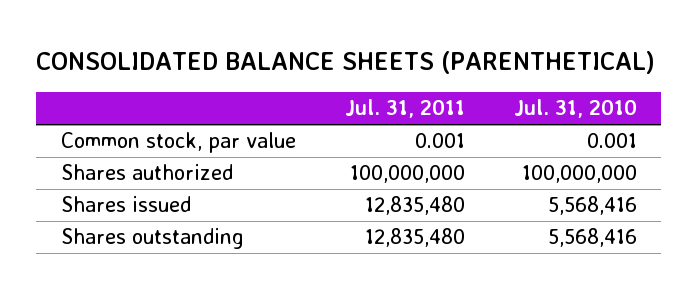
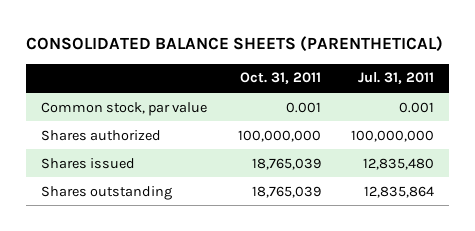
- | Jul. 31, 2011 | Jul. 31, 2010
+ | Oct. 31, 2011 | Jul. 31, 2011
- Shares outstanding | 12,835,480 | 5,568,416
+ Shares outstanding | 18,765,039 | 12,835,864

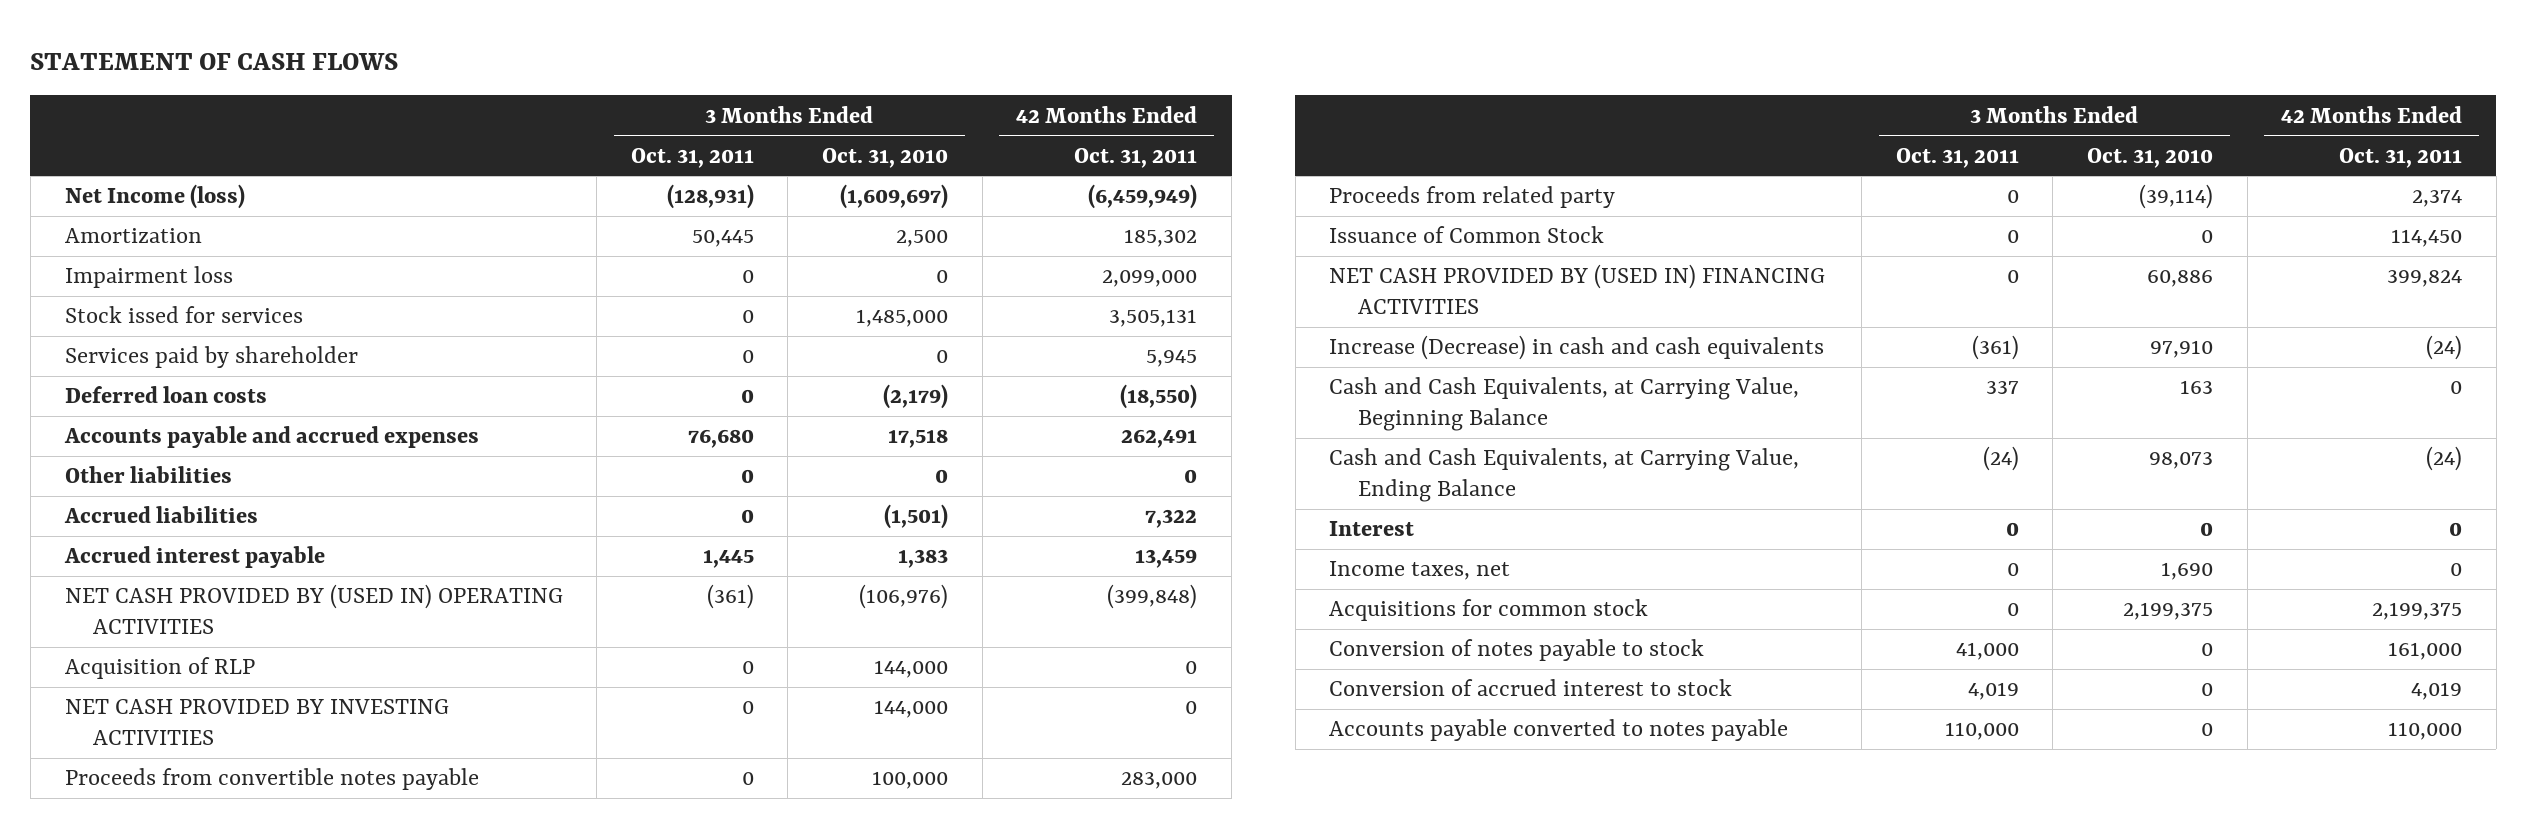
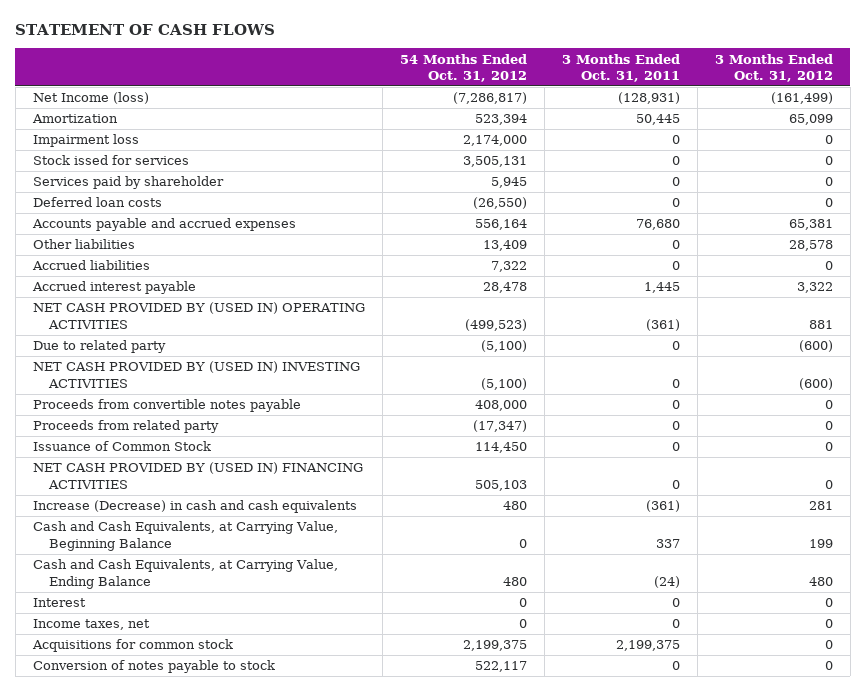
- | 3 Months Ended Oct. 31, 2011 | 3 Months Ended Oct. 31, 2010 | 42 Months Ended Oct. 31, 2011
+ | 54 Months Ended Oct. 31, 2012 | 3 Months Ended Oct. 31, 2011 | 3 Months Ended Oct. 31, 2012
- Acquisition of RLP | 0 | 144,000 | 0
- NET CASH PROVIDED BY INVESTING ACTIVITIES | 0 | 144,000 | 0
+ Due to related party | (5,100) | 0 | (600)
+ NET CASH PROVIDED BY (USED IN) INVESTING ACTIVITIES | (5,100) | 0 | (600)
- Acquisitions for common stock | 0 | 2,199,375 | 2,199,375
- Conversion of notes payable to stock | 41,000 | 0 | 161,000
- Conversion of accrued interest to stock | 4,019 | 0 | 4,019
- Accounts payable converted to notes payable | 110,000 | 0 | 110,000
+ Acquisitions for common stock | 2,199,375 | 2,199,375 | 0
+ Conversion of notes payable to stock | 522,117 | 0 | 0

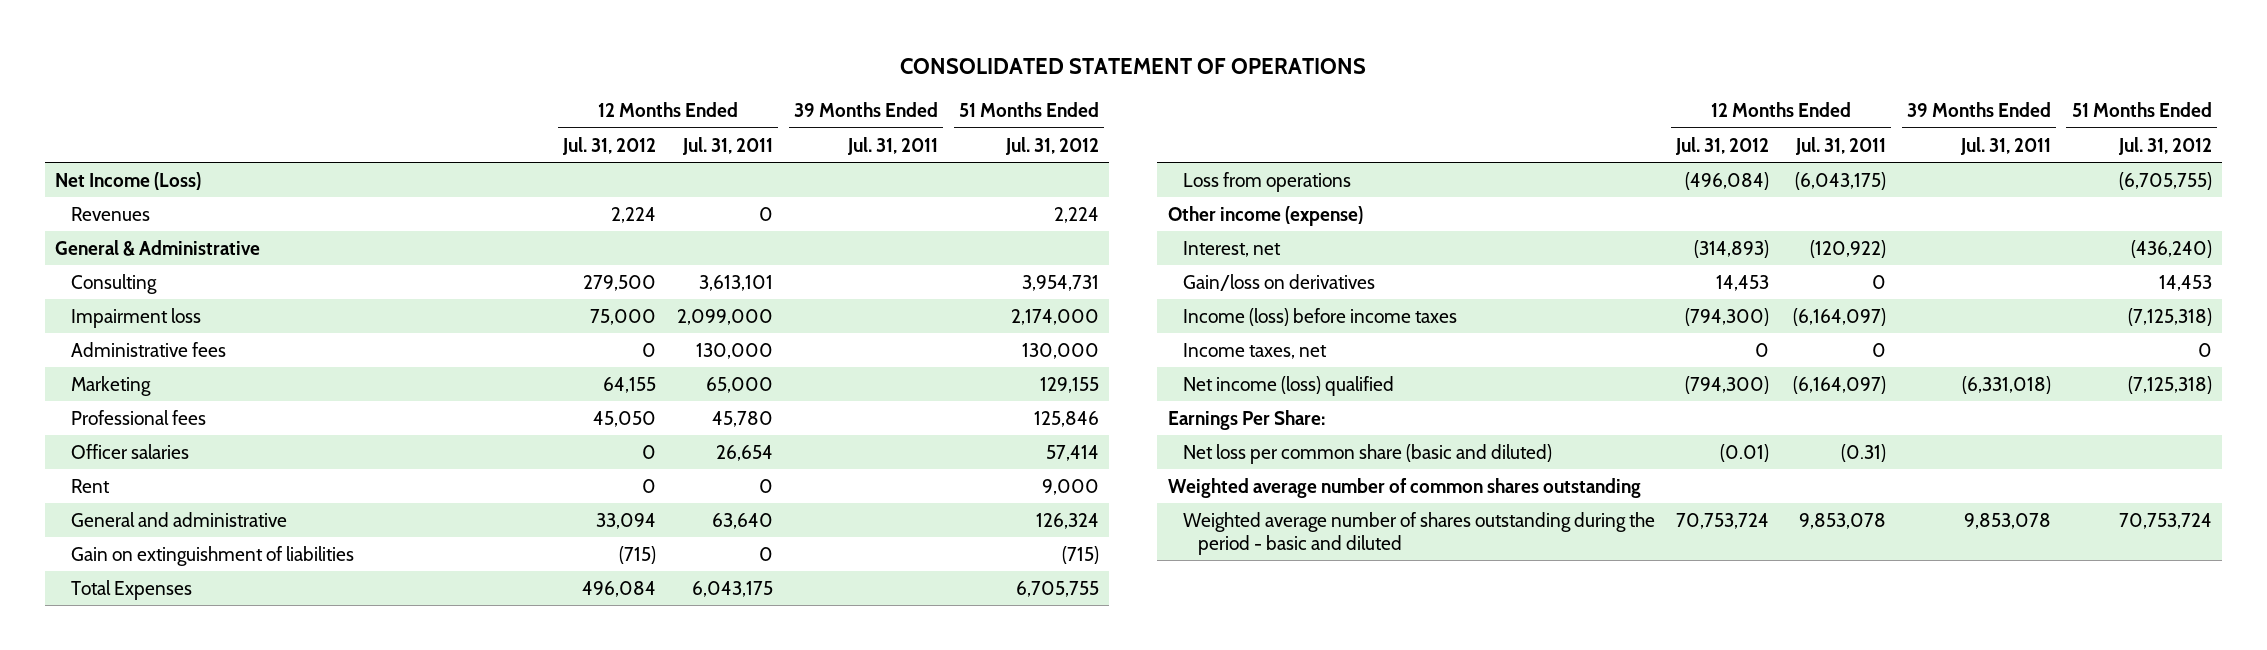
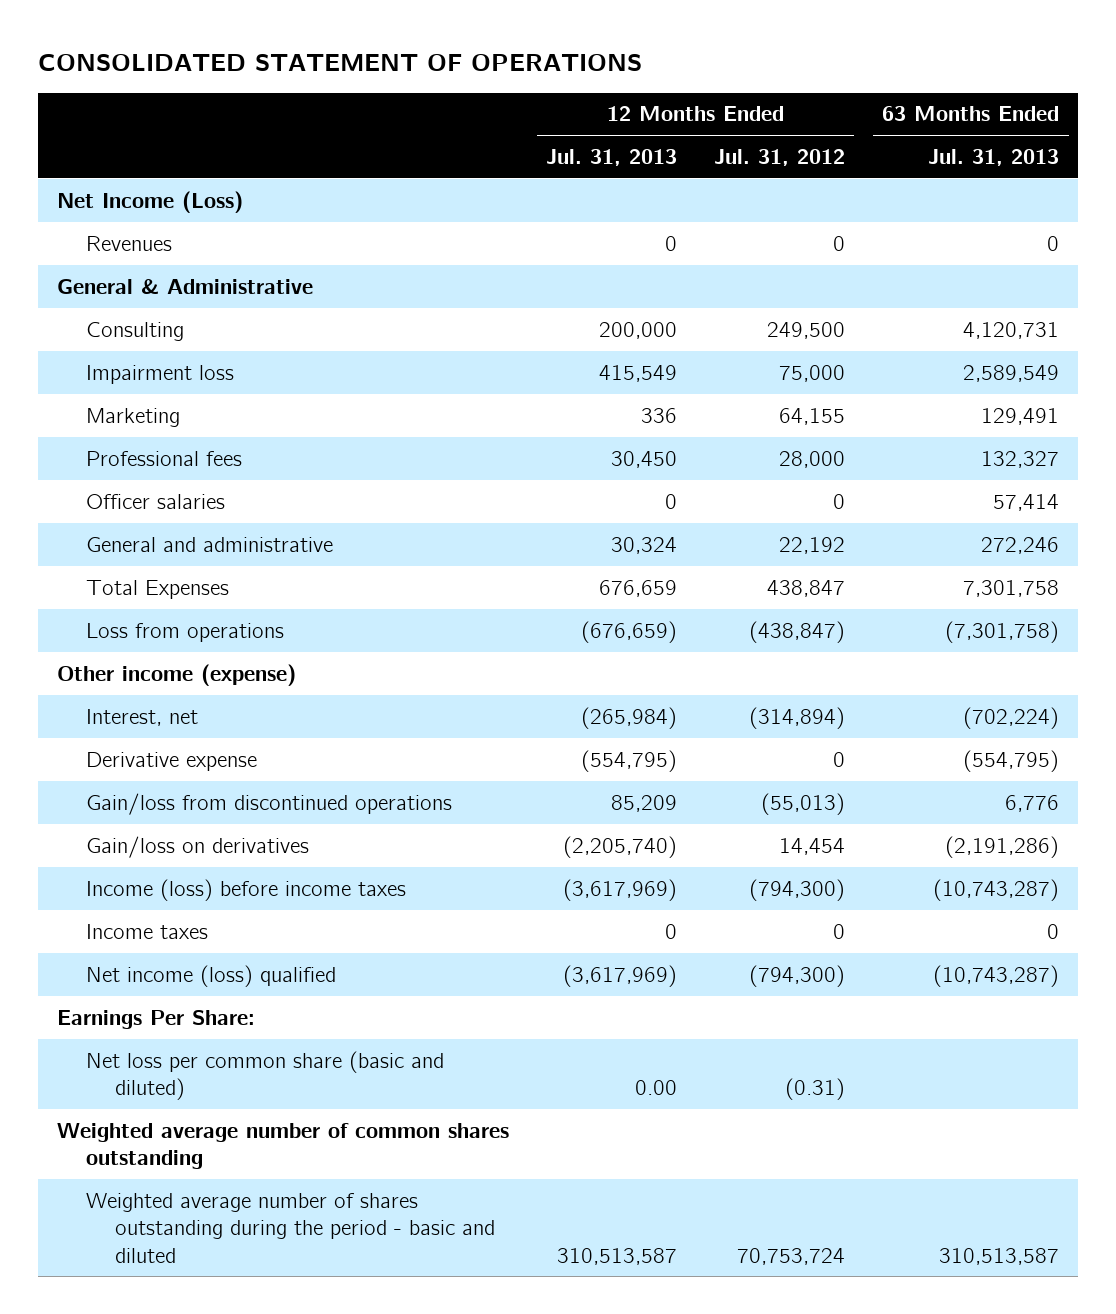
- | 12 Months Ended Jul. 31, 2012 | 12 Months Ended Jul. 31, 2011 | 39 Months Ended Jul. 31, 2011 | 51 Months Ended Jul. 31, 2012
+ | 12 Months Ended Jul. 31, 2013 | 12 Months Ended Jul. 31, 2012 | 63 Months Ended Jul. 31, 2013
- Revenues | 2,224 | 0 | | 2,224
+ Revenues | 0 | 0 | 0
- Consulting | 279,500 | 3,613,101 | | 3,954,731
+ Consulting | 200,000 | 249,500 | 4,120,731
- Administrative fees | 0 | 130,000 | | 130,000
- Professional fees | 45,050 | 45,780 | | 125,846
+ Professional fees | 30,450 | 28,000 | 132,327
- Rent | 0 | 0 | | 9,000
- General and administrative | 33,094 | 63,640 | | 126,324
- Gain on extinguishment of liabilities | (715) | 0 | | (715)
- Total Expenses | 496,084 | 6,043,175 | | 6,705,755
- Loss from operations | (496,084) | (6,043,175) | | (6,705,755)
+ General and administrative | 30,324 | 22,192 | 272,246
+ Total Expenses | 676,659 | 438,847 | 7,301,758
+ Loss from operations | (676,659) | (438,847) | (7,301,758)
- Interest, net | (314,893) | (120,922) | | (436,240)
- Gain/loss on derivatives | 14,453 | 0 | | 14,453
+ Interest, net | (265,984) | (314,894) | (702,224)
+ Derivative expense | (554,795) | 0 | (554,795)
+ Gain/loss from discontinued operations | 85,209 | (55,013) | 6,776
+ Gain/loss on derivatives | (2,205,740) | 14,454 | (2,191,286)
- Income taxes, net | 0 | 0 | | 0
+ Income taxes | 0 | 0 | 0
- Net loss per common share (basic and diluted) | (0.01) | (0.31) | |
+ Net loss per common share (basic and diluted) | 0.00 | (0.31) |

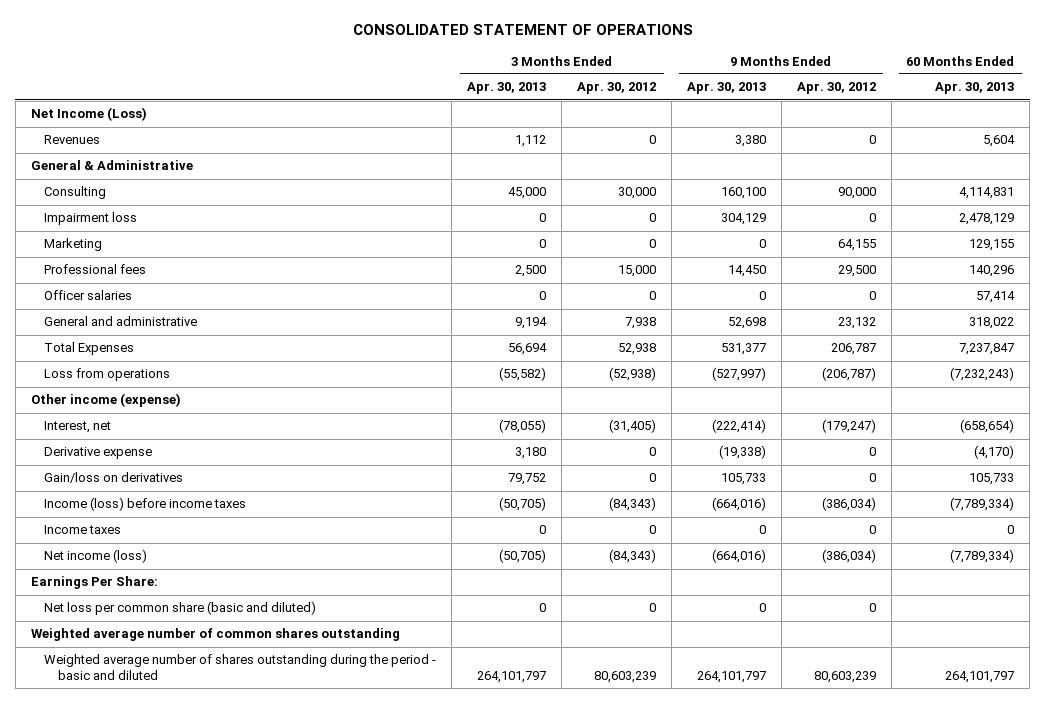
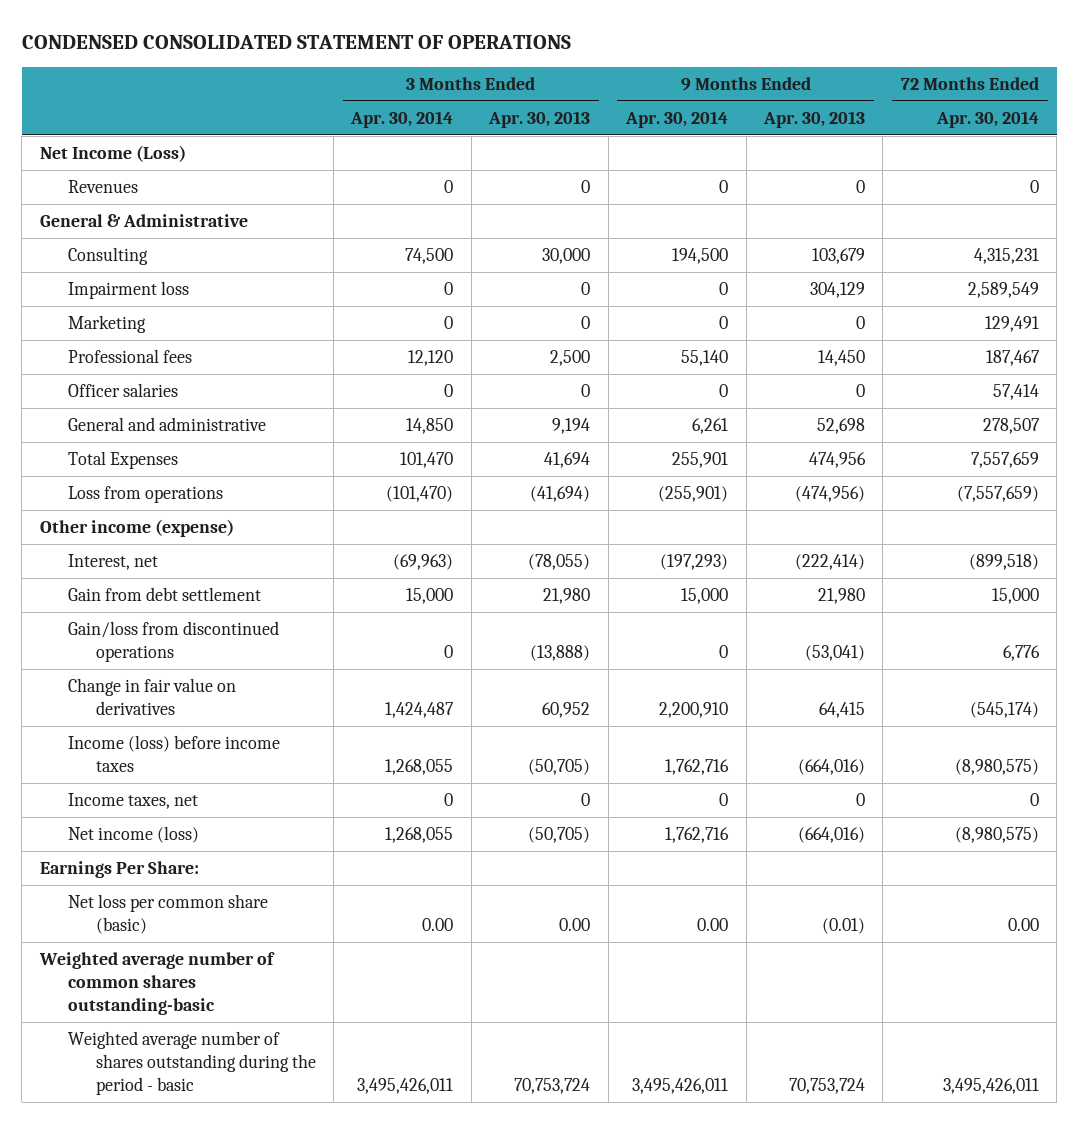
- CONSOLIDATED STATEMENT OF OPERATIONS
+ CONDENSED CONSOLIDATED STATEMENT OF OPERATIONS
- | 3 Months Ended Apr. 30, 2013 | 3 Months Ended Apr. 30, 2012 | 9 Months Ended Apr. 30, 2013 | 9 Months Ended Apr. 30, 2012 | 60 Months Ended Apr. 30, 2013
+ | 3 Months Ended Apr. 30, 2014 | 3 Months Ended Apr. 30, 2013 | 9 Months Ended Apr. 30, 2014 | 9 Months Ended Apr. 30, 2013 | 72 Months Ended Apr. 30, 2014
- Revenues | 1,112 | 0 | 3,380 | 0 | 5,604
+ Revenues | 0 | 0 | 0 | 0 | 0
- Consulting | 45,000 | 30,000 | 160,100 | 90,000 | 4,114,831
+ Consulting | 74,500 | 30,000 | 194,500 | 103,679 | 4,315,231
- Total Expenses | 56,694 | 52,938 | 531,377 | 206,787 | 7,237,847
- Loss from operations | (55,582) | (52,938) | (527,997) | (206,787) | (7,232,243)
+ Total Expenses | 101,470 | 41,694 | 255,901 | 474,956 | 7,557,659
+ Loss from operations | (101,470) | (41,694) | (255,901) | (474,956) | (7,557,659)
- Derivative expense | 3,180 | 0 | (19,338) | 0 | (4,170)
- Gain/loss on derivatives | 79,752 | 0 | 105,733 | 0 | 105,733
+ Gain from debt settlement | 15,000 | 21,980 | 15,000 | 21,980 | 15,000
+ Gain/loss from discontinued operations | 0 | (13,888) | 0 | (53,041) | 6,776
+ Change in fair value on derivatives | 1,424,487 | 60,952 | 2,200,910 | 64,415 | (545,174)
- Income taxes | 0 | 0 | 0 | 0 | 0
+ Income taxes, net | 0 | 0 | 0 | 0 | 0
- Net loss per common share (basic and diluted) | 0 | 0 | 0 | 0 |
- Weighted average number of common shares outstanding
- Weighted average number of shares outstanding during the period - basic and diluted | 264,101,797 | 80,603,239 | 264,101,797 | 80,603,239 | 264,101,797
+ Net loss per common share (basic) | 0.00 | 0.00 | 0.00 | (0.01) | 0.00
+ Weighted average number of common shares outstanding-basic
+ Weighted average number of shares outstanding during the period - basic | 3,495,426,011 | 70,753,724 | 3,495,426,011 | 70,753,724 | 3,495,426,011

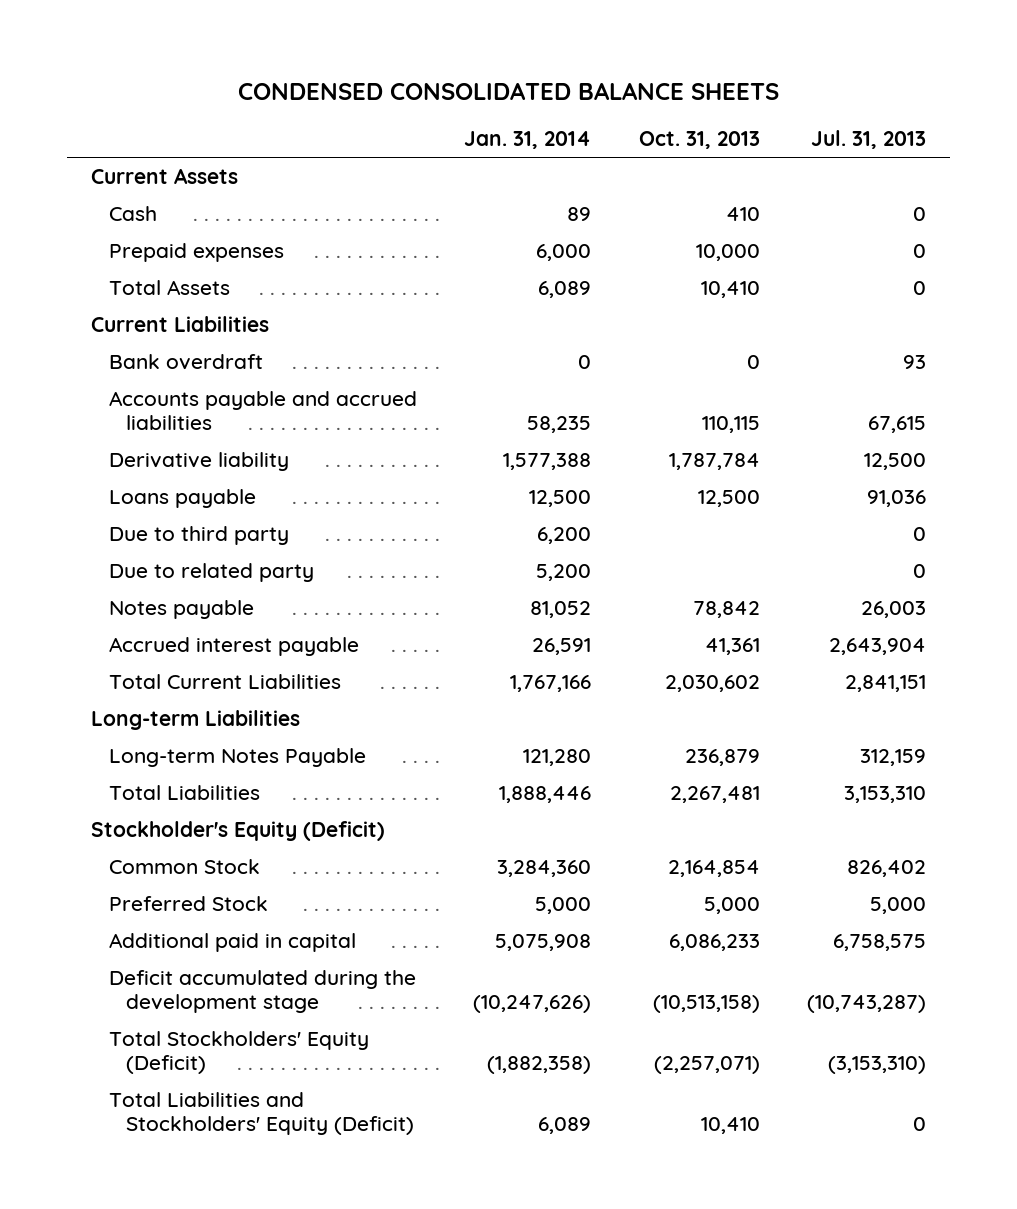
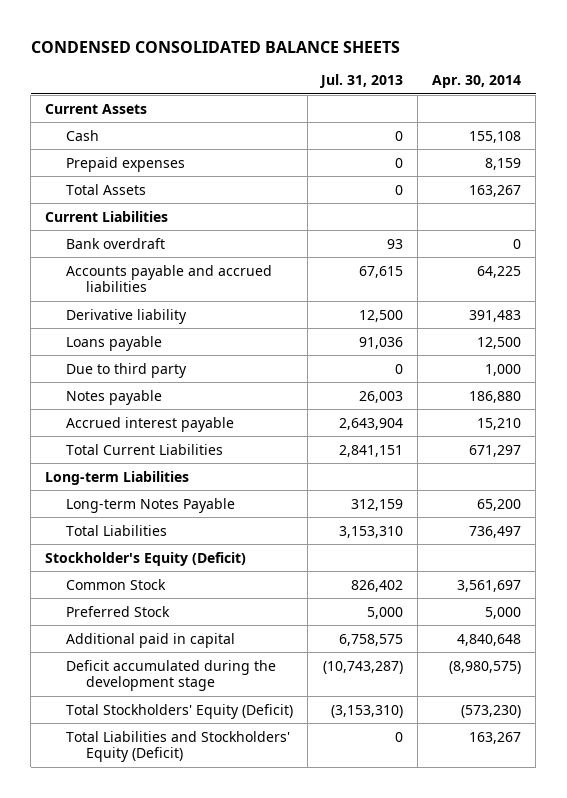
- | Jan. 31, 2014 | Oct. 31, 2013 | Jul. 31, 2013
+ | Jul. 31, 2013 | Apr. 30, 2014
- Due to related party | 5,200 | | 0

